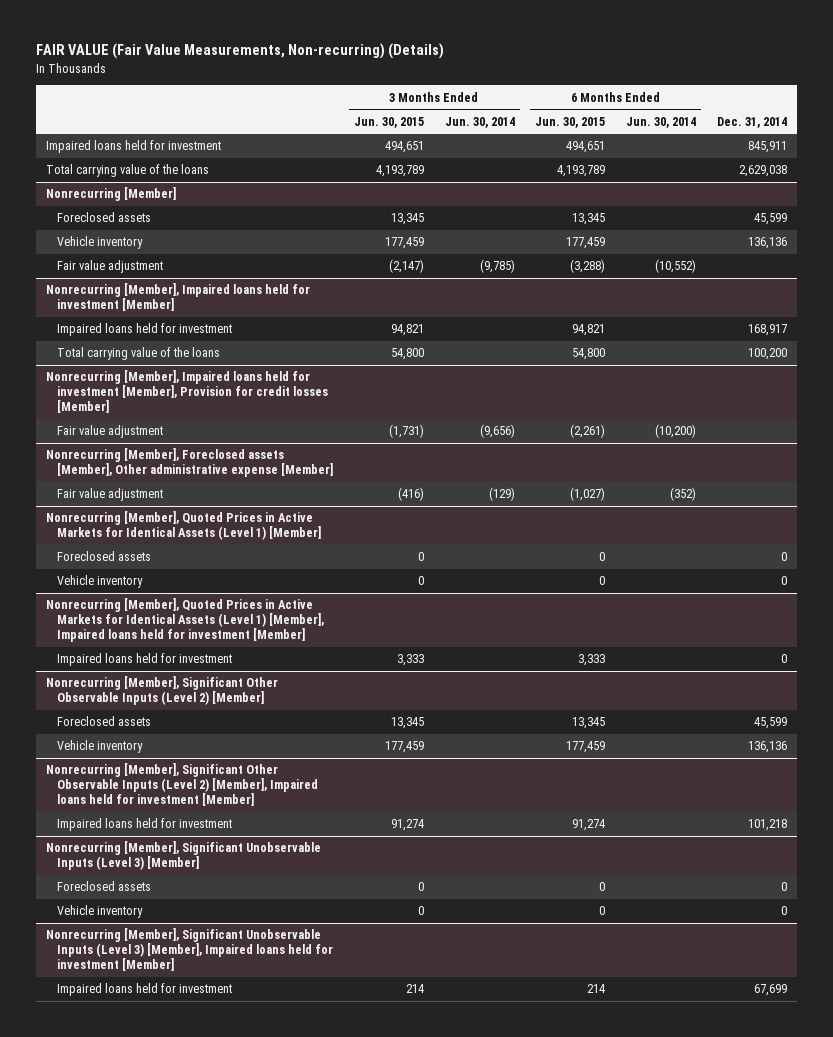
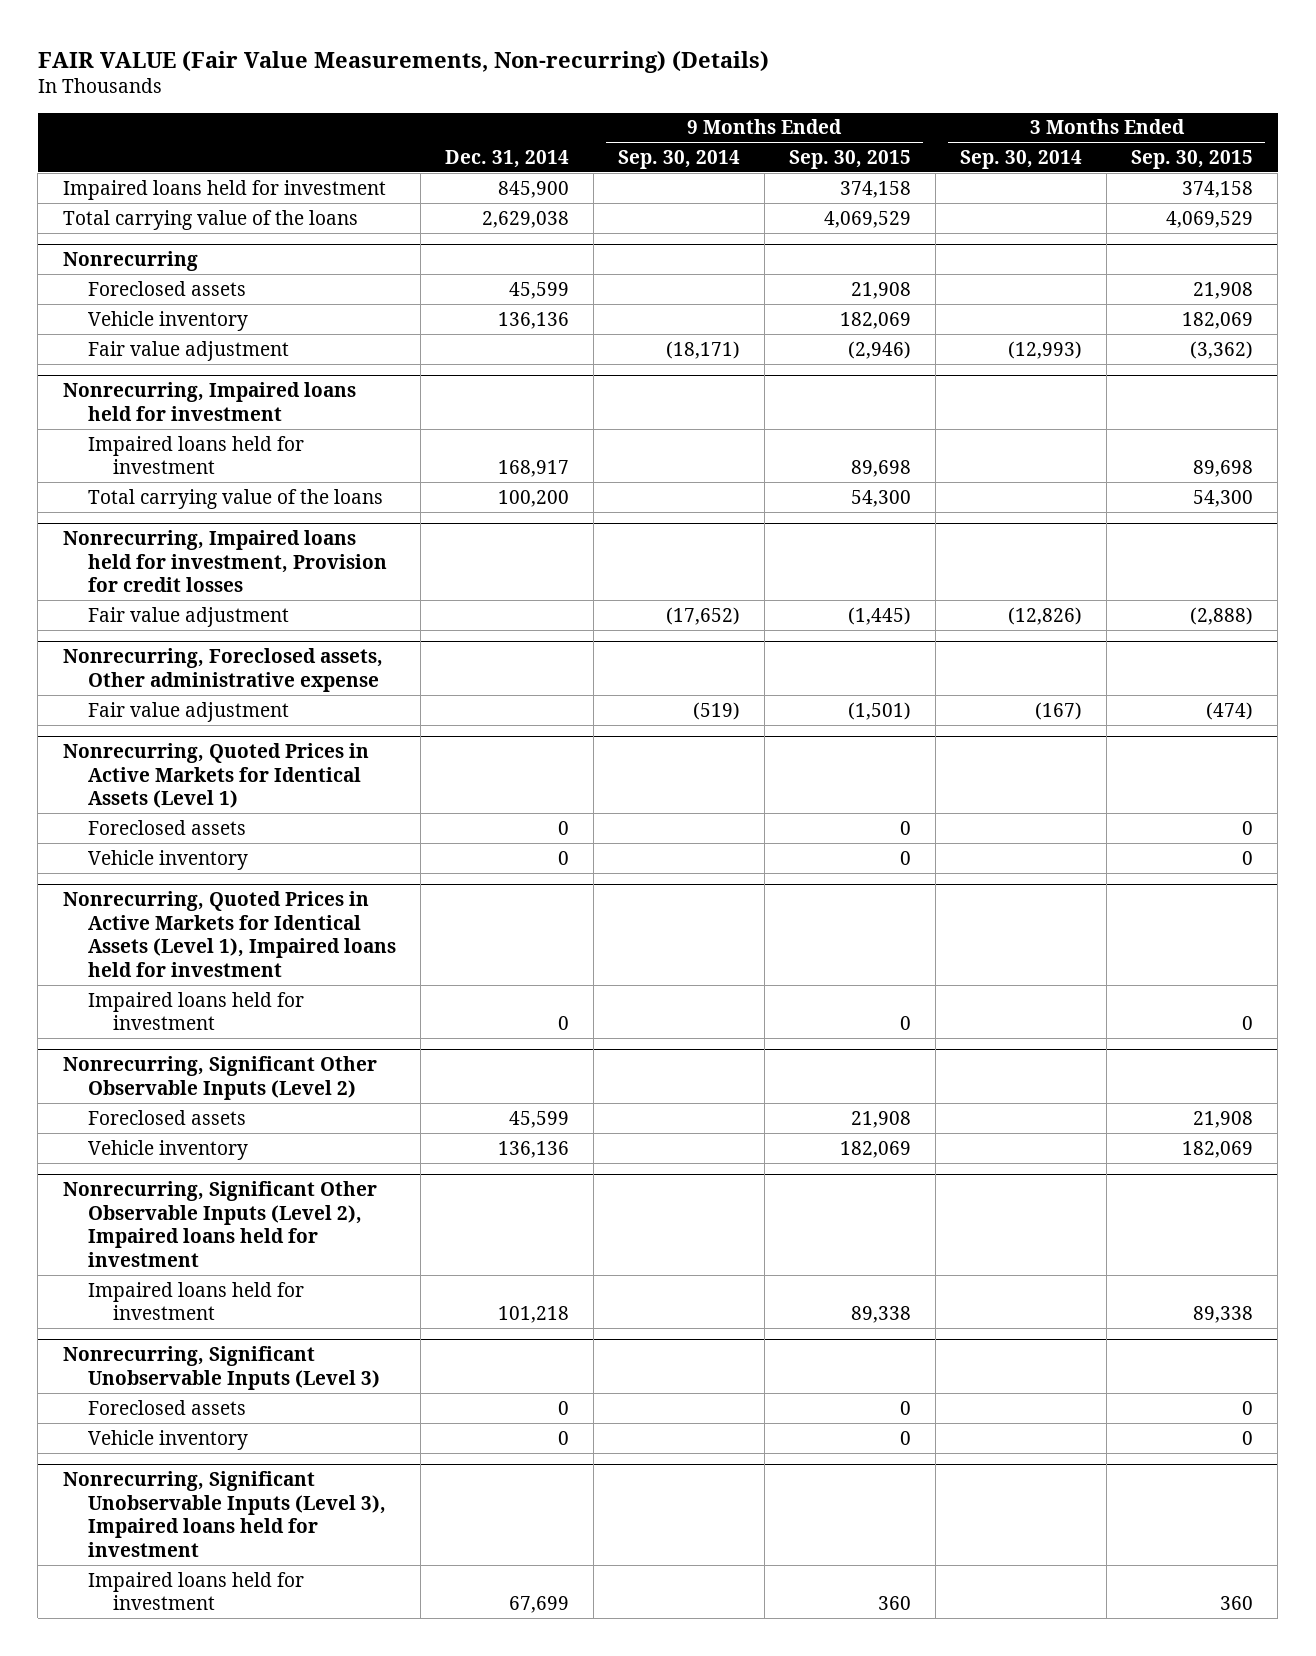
- | 3 Months Ended Jun. 30, 2015 | 3 Months Ended Jun. 30, 2014 | 6 Months Ended Jun. 30, 2015 | 6 Months Ended Jun. 30, 2014 | Dec. 31, 2014
+ | Dec. 31, 2014 | 9 Months Ended Sep. 30, 2014 | 9 Months Ended Sep. 30, 2015 | 3 Months Ended Sep. 30, 2014 | 3 Months Ended Sep. 30, 2015
- Impaired loans held for investment | 494,651 | | 494,651 | | 845,911
+ Impaired loans held for investment | 845,900 | | 374,158 | | 374,158
- Nonrecurring [Member]
+ Nonrecurring
- Nonrecurring [Member], Impaired loans held for investment [Member]
+ Nonrecurring, Impaired loans held for investment
- Nonrecurring [Member], Impaired loans held for investment [Member], Provision for credit losses [Member]
+ Nonrecurring, Impaired loans held for investment, Provision for credit losses
- Nonrecurring [Member], Foreclosed assets [Member], Other administrative expense [Member]
+ Nonrecurring, Foreclosed assets, Other administrative expense
- Nonrecurring [Member], Quoted Prices in Active Markets for Identical Assets (Level 1) [Member]
+ Nonrecurring, Quoted Prices in Active Markets for Identical Assets (Level 1)
- Nonrecurring [Member], Quoted Prices in Active Markets for Identical Assets (Level 1) [Member], Impaired loans held for investment [Member]
+ Nonrecurring, Quoted Prices in Active Markets for Identical Assets (Level 1), Impaired loans held for investment
- Nonrecurring [Member], Significant Other Observable Inputs (Level 2) [Member]
+ Nonrecurring, Significant Other Observable Inputs (Level 2)
- Nonrecurring [Member], Significant Other Observable Inputs (Level 2) [Member], Impaired loans held for investment [Member]
+ Nonrecurring, Significant Other Observable Inputs (Level 2), Impaired loans held for investment
- Nonrecurring [Member], Significant Unobservable Inputs (Level 3) [Member]
+ Nonrecurring, Significant Unobservable Inputs (Level 3)
- Nonrecurring [Member], Significant Unobservable Inputs (Level 3) [Member], Impaired loans held for investment [Member]
+ Nonrecurring, Significant Unobservable Inputs (Level 3), Impaired loans held for investment

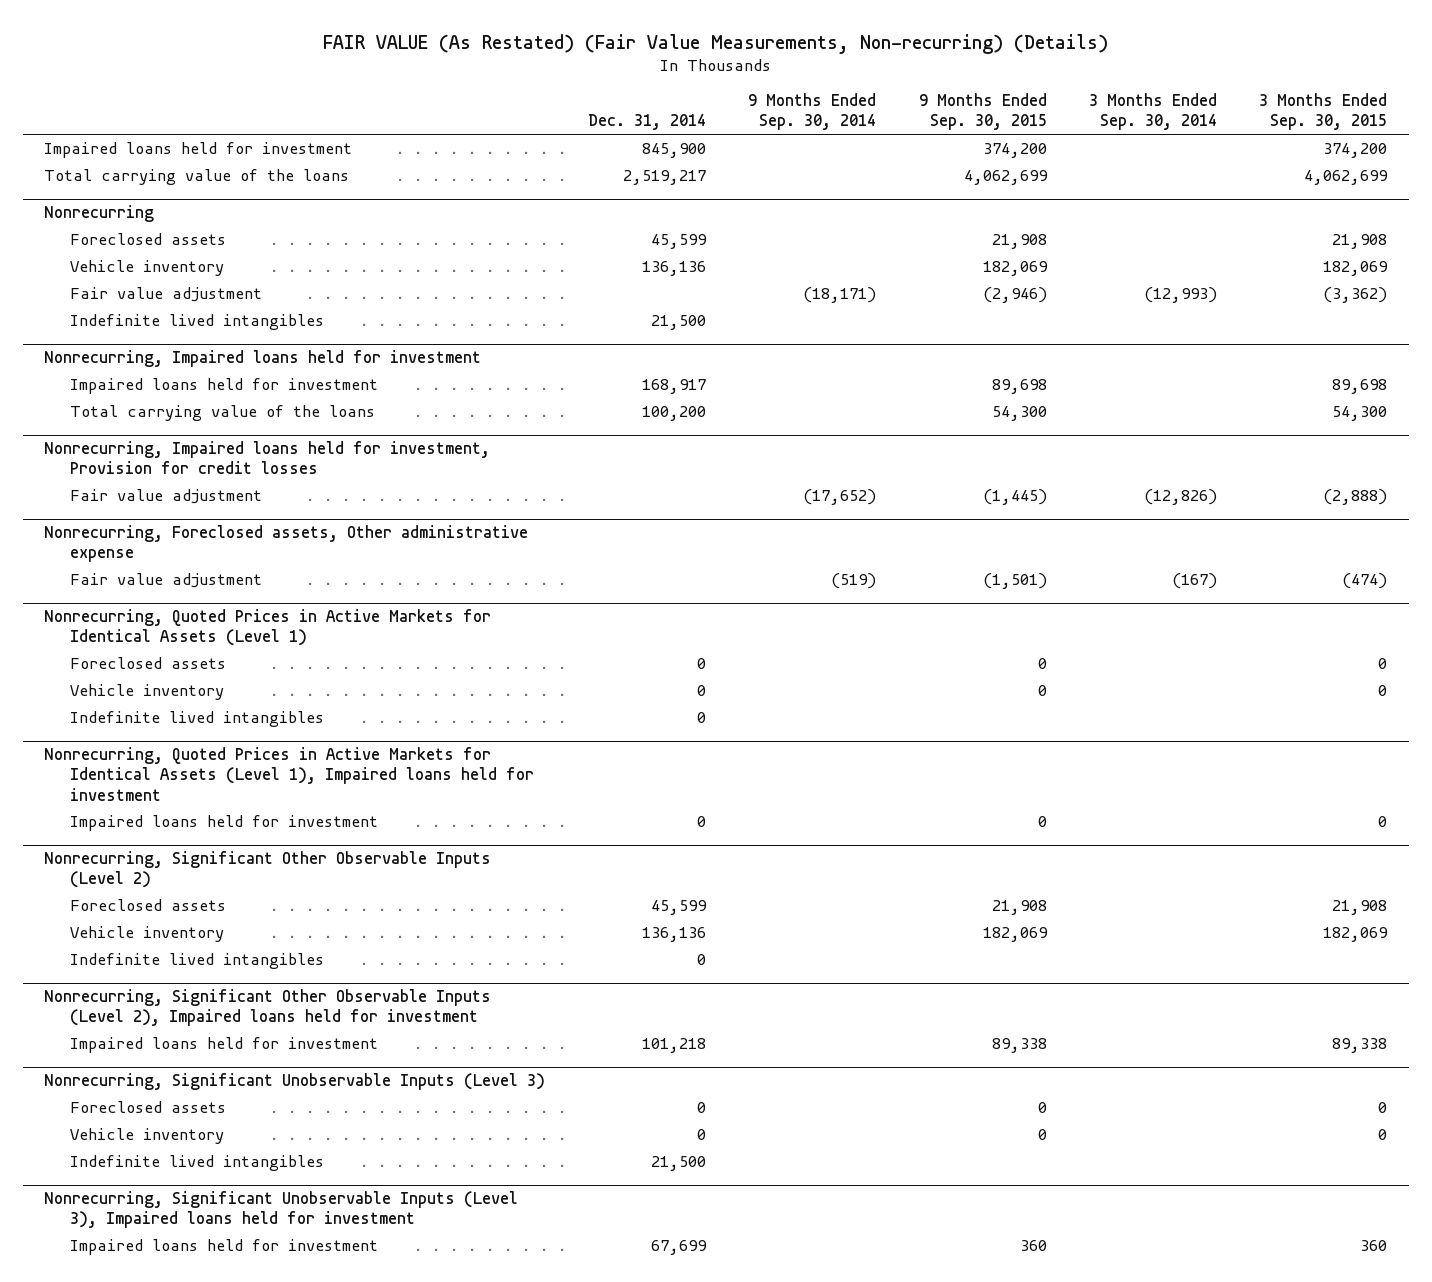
- FAIR VALUE (Fair Value Measurements, Non-recurring) (Details)
+ FAIR VALUE (As Restated) (Fair Value Measurements, Non-recurring) (Details)
- Impaired loans held for investment | 845,900 | | 374,158 | | 374,158
- Total carrying value of the loans | 2,629,038 | | 4,069,529 | | 4,069,529
+ Impaired loans held for investment | 845,900 | | 374,200 | | 374,200
+ Total carrying value of the loans | 2,519,217 | | 4,062,699 | | 4,062,699
@ Nonrecurring
+ Indefinite lived intangibles | 21,500 | | | |
@ Nonrecurring, Quoted Prices in Active Markets for Identical Assets (Level 1)
+ Indefinite lived intangibles | 0 | | | |
@ Nonrecurring, Significant Other Observable Inputs (Level 2)
+ Indefinite lived intangibles | 0 | | | |
@ Nonrecurring, Significant Unobservable Inputs (Level 3)
+ Indefinite lived intangibles | 21,500 | | | |

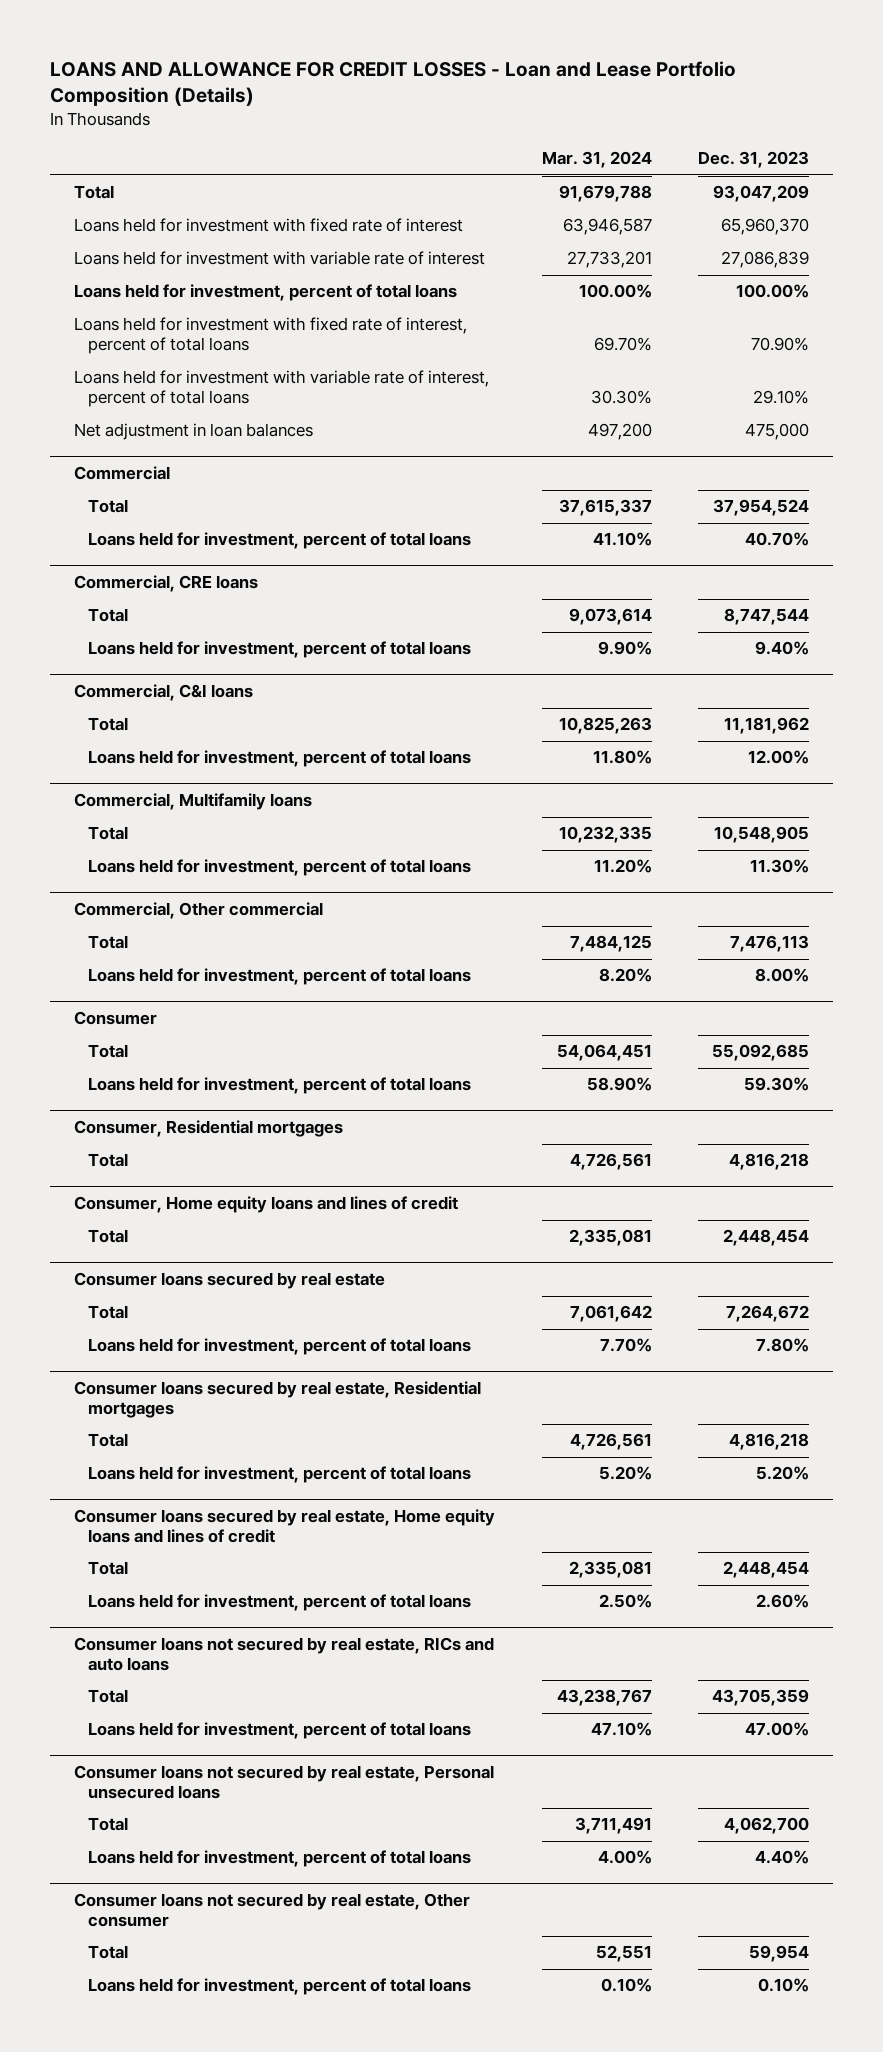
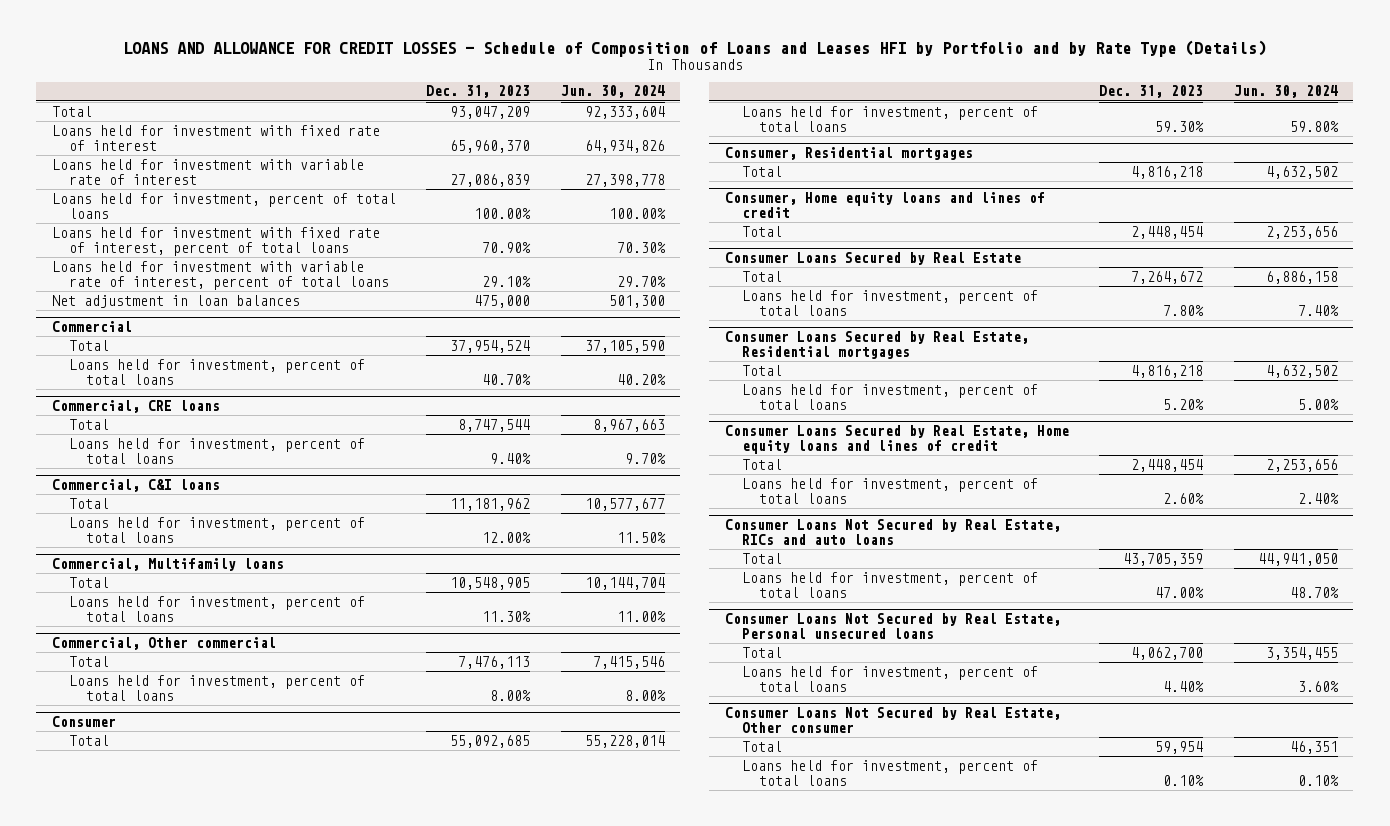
- LOANS AND ALLOWANCE FOR CREDIT LOSSES - Loan and Lease Portfolio Composition (Details)
+ LOANS AND ALLOWANCE FOR CREDIT LOSSES - Schedule of Composition of Loans and Leases HFI by Portfolio and by Rate Type (Details)
- | Mar. 31, 2024 | Dec. 31, 2023
+ | Dec. 31, 2023 | Jun. 30, 2024
- Consumer loans secured by real estate
+ Consumer Loans Secured by Real Estate
- Consumer loans secured by real estate, Residential mortgages
+ Consumer Loans Secured by Real Estate, Residential mortgages
- Consumer loans secured by real estate, Home equity loans and lines of credit
+ Consumer Loans Secured by Real Estate, Home equity loans and lines of credit
- Consumer loans not secured by real estate, RICs and auto loans
+ Consumer Loans Not Secured by Real Estate, RICs and auto loans
- Consumer loans not secured by real estate, Personal unsecured loans
+ Consumer Loans Not Secured by Real Estate, Personal unsecured loans
- Consumer loans not secured by real estate, Other consumer
+ Consumer Loans Not Secured by Real Estate, Other consumer

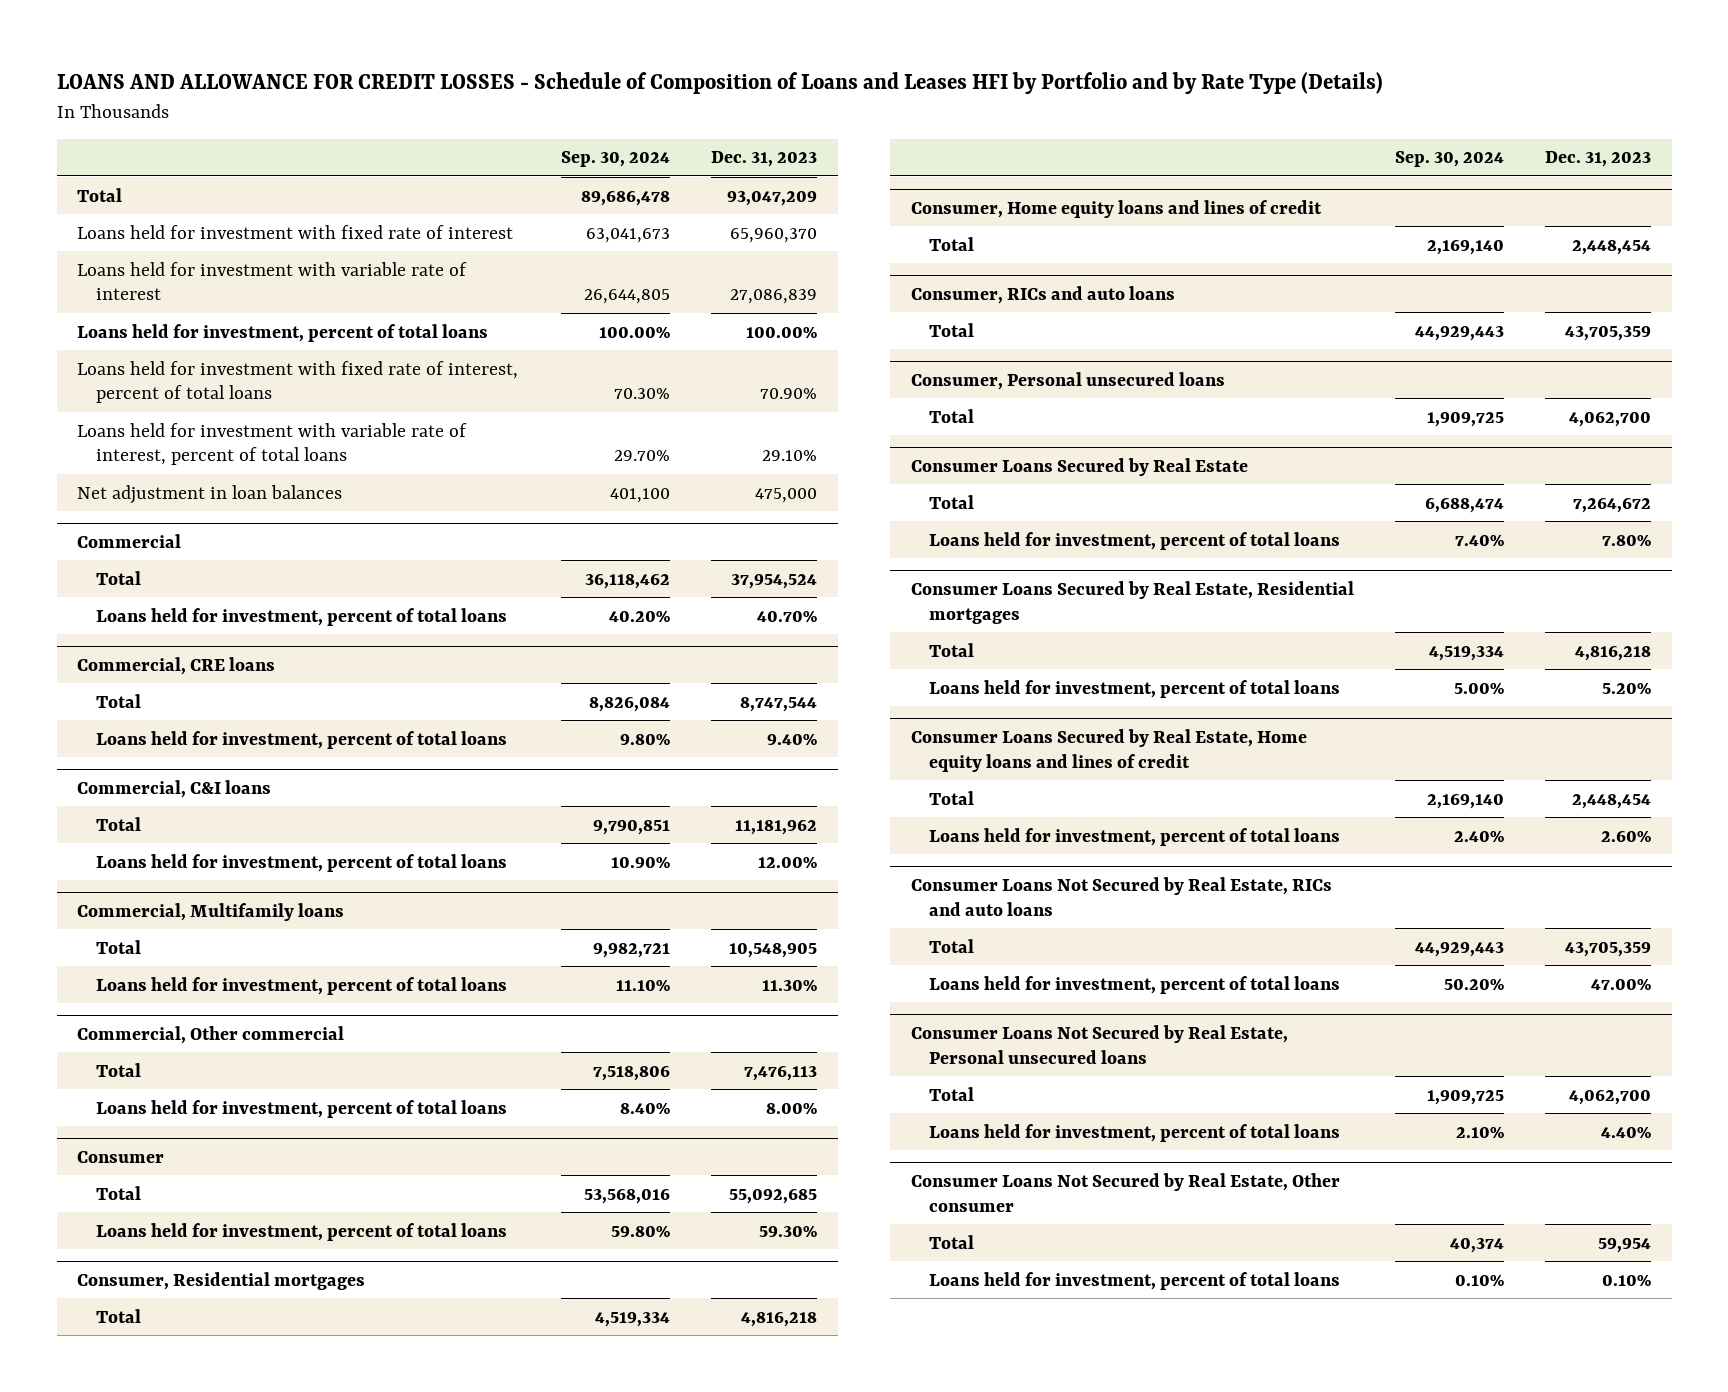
- | Dec. 31, 2023 | Jun. 30, 2024
+ | Sep. 30, 2024 | Dec. 31, 2023
+ Consumer, RICs and auto loans
+ Total | 44,929,443 | 43,705,359
+ Consumer, Personal unsecured loans
+ Total | 1,909,725 | 4,062,700

